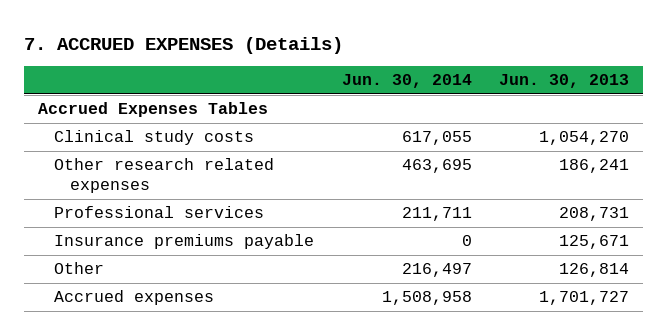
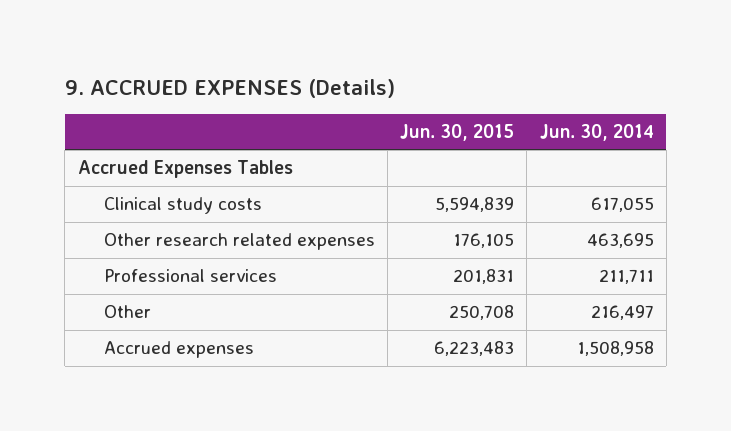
- 7. ACCRUED EXPENSES (Details)
+ 9. ACCRUED EXPENSES (Details)
- | Jun. 30, 2014 | Jun. 30, 2013
+ | Jun. 30, 2015 | Jun. 30, 2014
- Insurance premiums payable | 0 | 125,671

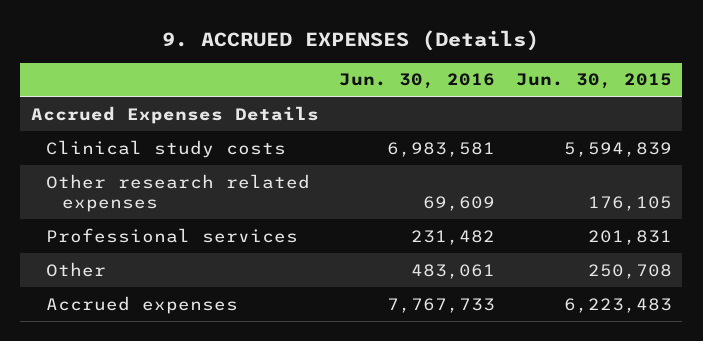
- | Jun. 30, 2015 | Jun. 30, 2014
+ | Jun. 30, 2016 | Jun. 30, 2015
- Accrued Expenses Tables
+ Accrued Expenses Details

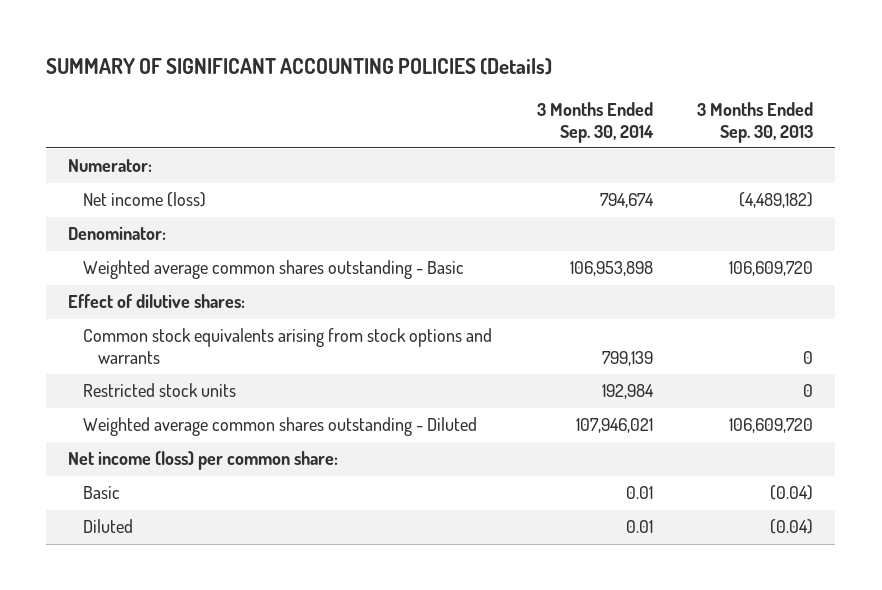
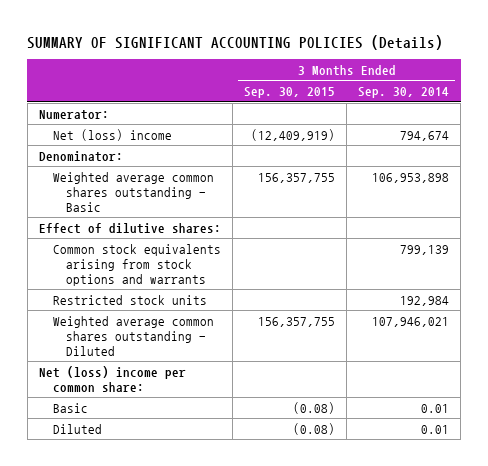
- | 3 Months Ended Sep. 30, 2014 | 3 Months Ended Sep. 30, 2013
+ | 3 Months Ended Sep. 30, 2015 | 3 Months Ended Sep. 30, 2014
- Net income (loss) | 794,674 | (4,489,182)
+ Net (loss) income | (12,409,919) | 794,674
- Net income (loss) per common share:
+ Net (loss) income per common share:

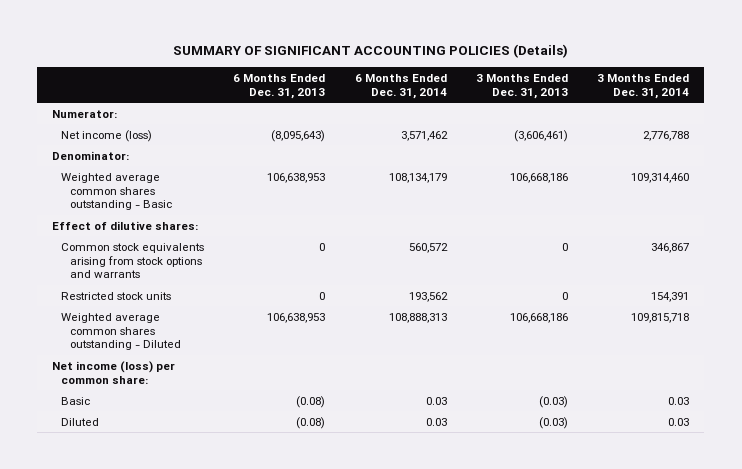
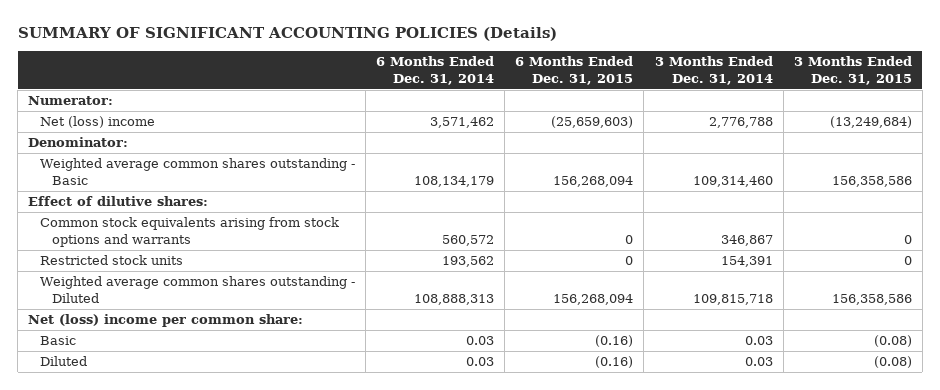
- | 6 Months Ended Dec. 31, 2013 | 6 Months Ended Dec. 31, 2014 | 3 Months Ended Dec. 31, 2013 | 3 Months Ended Dec. 31, 2014
+ | 6 Months Ended Dec. 31, 2014 | 6 Months Ended Dec. 31, 2015 | 3 Months Ended Dec. 31, 2014 | 3 Months Ended Dec. 31, 2015
- Net income (loss) | (8,095,643) | 3,571,462 | (3,606,461) | 2,776,788
+ Net (loss) income | 3,571,462 | (25,659,603) | 2,776,788 | (13,249,684)
- Net income (loss) per common share:
+ Net (loss) income per common share:

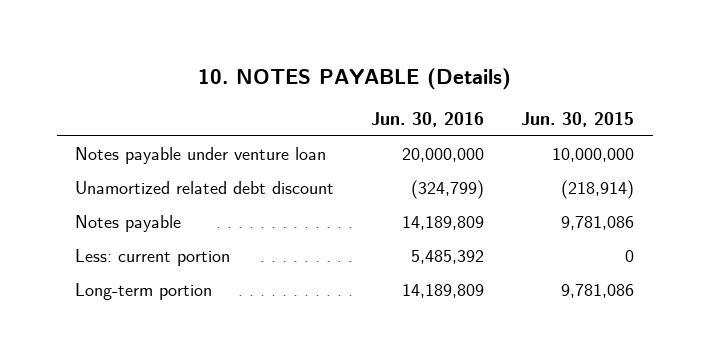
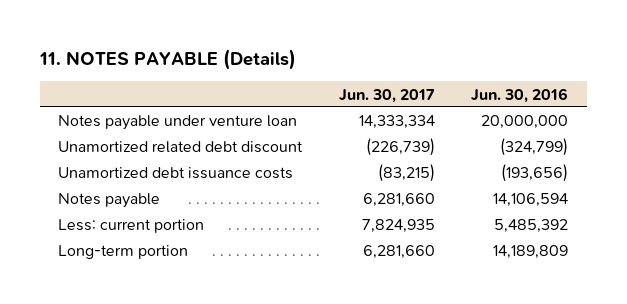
- 10. NOTES PAYABLE (Details)
+ 11. NOTES PAYABLE (Details)
- | Jun. 30, 2016 | Jun. 30, 2015
+ | Jun. 30, 2017 | Jun. 30, 2016
- Notes payable | 14,189,809 | 9,781,086
+ Unamortized debt issuance costs | (83,215) | (193,656)
+ Notes payable | 6,281,660 | 14,106,594

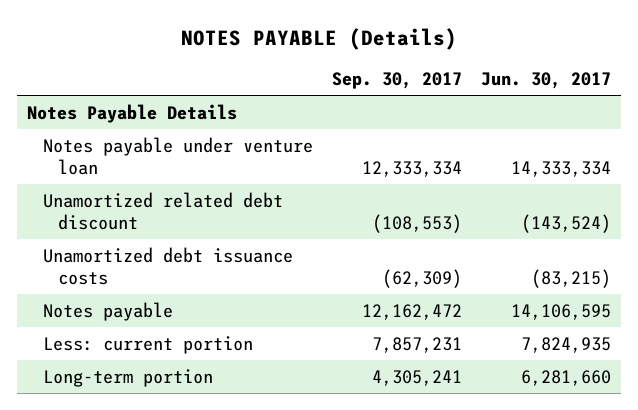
- 11. NOTES PAYABLE (Details)
+ NOTES PAYABLE (Details)
- | Jun. 30, 2017 | Jun. 30, 2016
+ | Sep. 30, 2017 | Jun. 30, 2017
+ Notes Payable Details
- Unamortized related debt discount | (226,739) | (324,799)
+ Unamortized related debt discount | (108,553) | (143,524)
- Notes payable | 6,281,660 | 14,106,594
+ Notes payable | 12,162,472 | 14,106,595

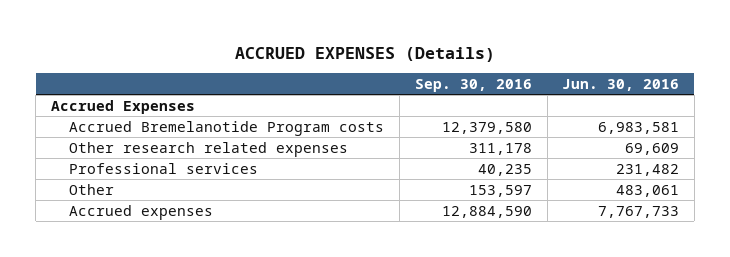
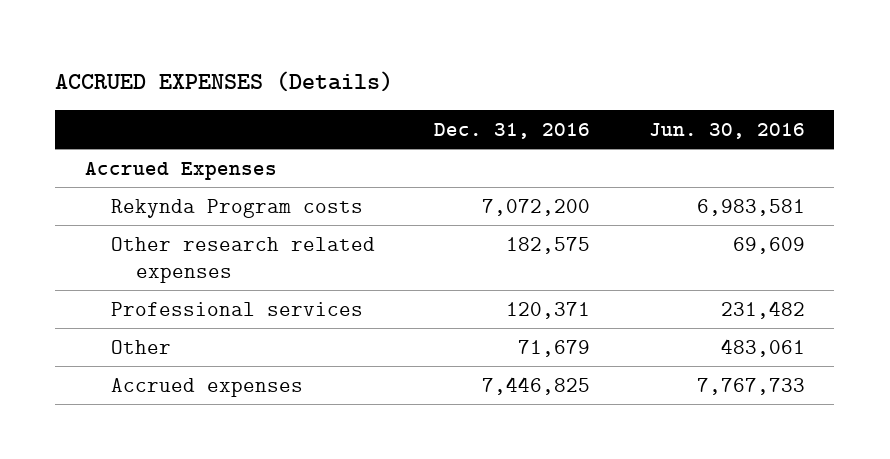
- | Sep. 30, 2016 | Jun. 30, 2016
+ | Dec. 31, 2016 | Jun. 30, 2016
- Accrued Bremelanotide Program costs | 12,379,580 | 6,983,581
+ Rekynda Program costs | 7,072,200 | 6,983,581

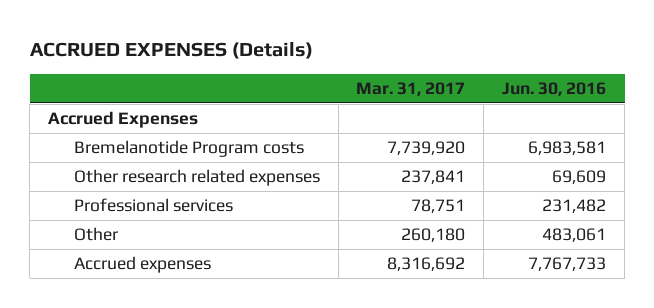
- | Dec. 31, 2016 | Jun. 30, 2016
+ | Mar. 31, 2017 | Jun. 30, 2016
- Rekynda Program costs | 7,072,200 | 6,983,581
+ Bremelanotide Program costs | 7,739,920 | 6,983,581

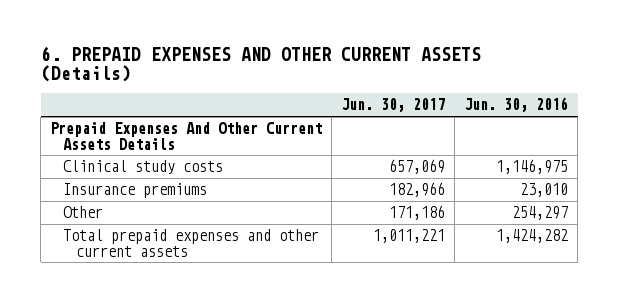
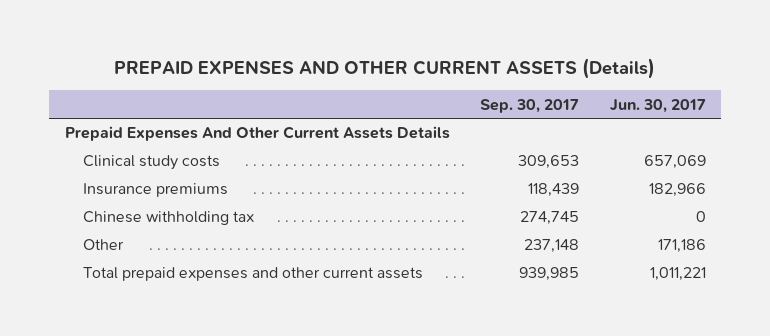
- 6. PREPAID EXPENSES AND OTHER CURRENT ASSETS (Details)
+ PREPAID EXPENSES AND OTHER CURRENT ASSETS (Details)
- | Jun. 30, 2017 | Jun. 30, 2016
+ | Sep. 30, 2017 | Jun. 30, 2017
+ Chinese withholding tax | 274,745 | 0

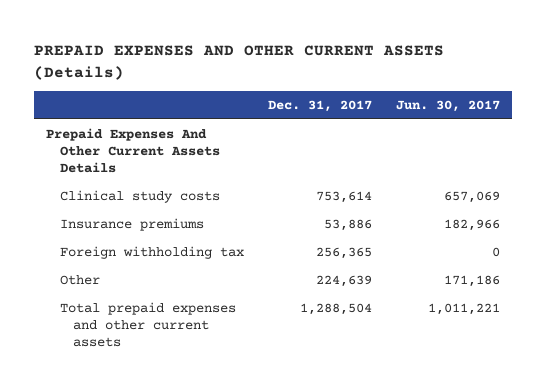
- | Sep. 30, 2017 | Jun. 30, 2017
+ | Dec. 31, 2017 | Jun. 30, 2017
- Chinese withholding tax | 274,745 | 0
+ Foreign withholding tax | 256,365 | 0

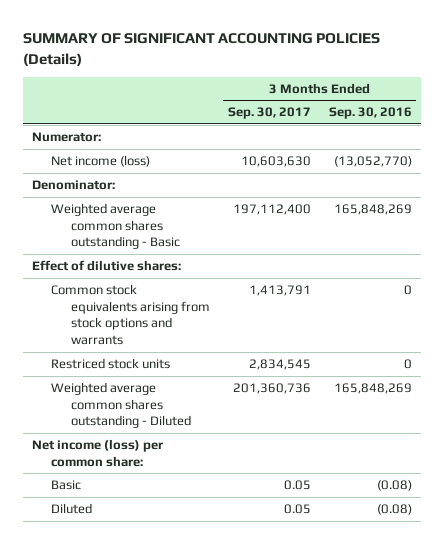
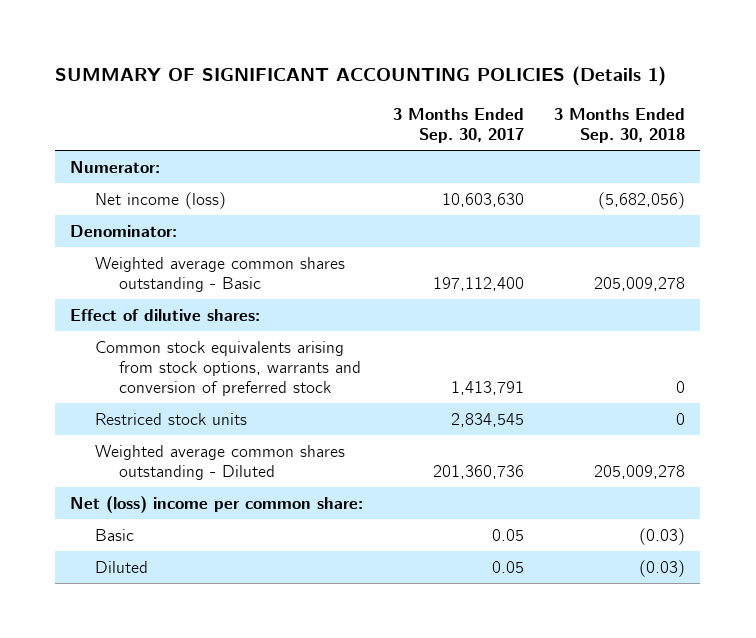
- SUMMARY OF SIGNIFICANT ACCOUNTING POLICIES (Details)
+ SUMMARY OF SIGNIFICANT ACCOUNTING POLICIES (Details 1)
- | 3 Months Ended Sep. 30, 2017 | 3 Months Ended Sep. 30, 2016
+ | 3 Months Ended Sep. 30, 2017 | 3 Months Ended Sep. 30, 2018
- Common stock equivalents arising from stock options and warrants | 1,413,791 | 0
+ Common stock equivalents arising from stock options, warrants and conversion of preferred stock | 1,413,791 | 0
- Net income (loss) per common share:
+ Net (loss) income per common share:

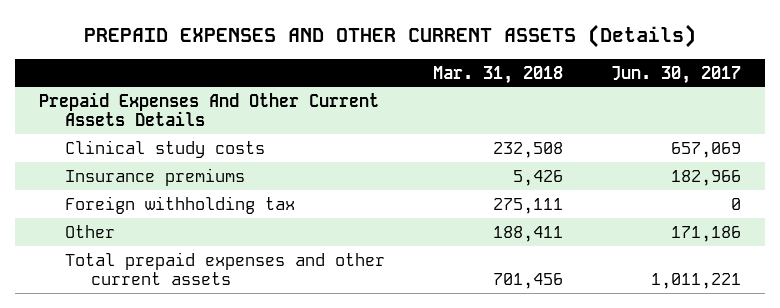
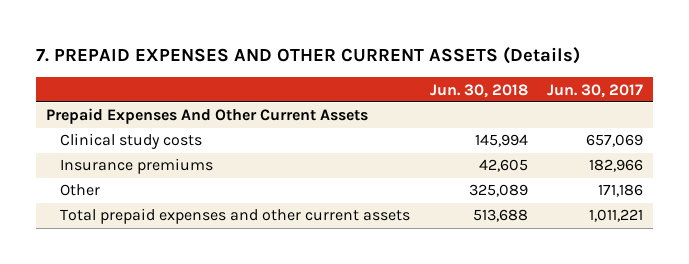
- PREPAID EXPENSES AND OTHER CURRENT ASSETS (Details)
+ 7. PREPAID EXPENSES AND OTHER CURRENT ASSETS (Details)
- | Mar. 31, 2018 | Jun. 30, 2017
+ | Jun. 30, 2018 | Jun. 30, 2017
- Prepaid Expenses And Other Current Assets Details
+ Prepaid Expenses And Other Current Assets
- Foreign withholding tax | 275,111 | 0

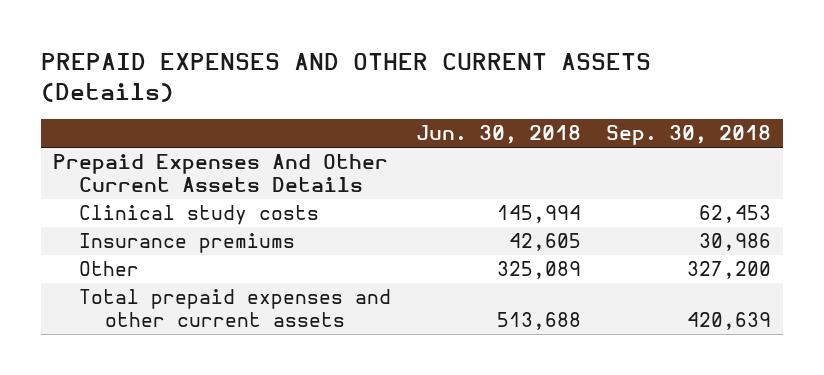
- 7. PREPAID EXPENSES AND OTHER CURRENT ASSETS (Details)
+ PREPAID EXPENSES AND OTHER CURRENT ASSETS (Details)
- | Jun. 30, 2018 | Jun. 30, 2017
+ | Jun. 30, 2018 | Sep. 30, 2018
- Prepaid Expenses And Other Current Assets
+ Prepaid Expenses And Other Current Assets Details

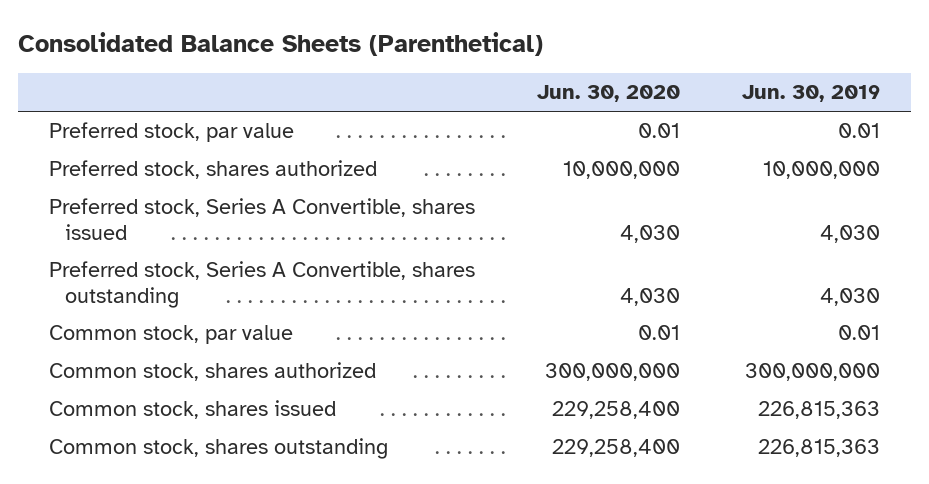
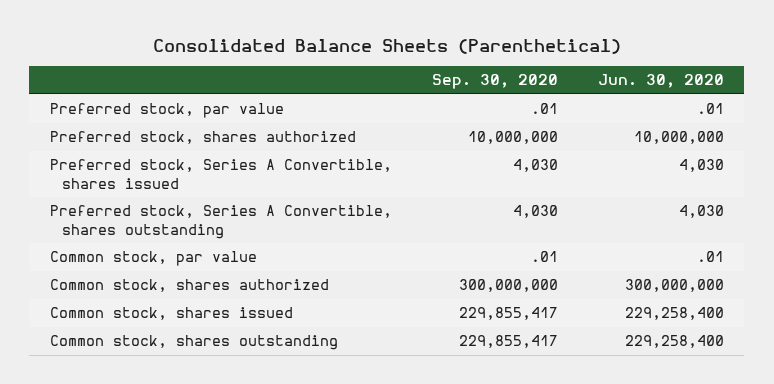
- | Jun. 30, 2020 | Jun. 30, 2019
+ | Sep. 30, 2020 | Jun. 30, 2020
- Preferred stock, par value | 0.01 | 0.01
+ Preferred stock, par value | .01 | .01
- Common stock, par value | 0.01 | 0.01
+ Common stock, par value | .01 | .01

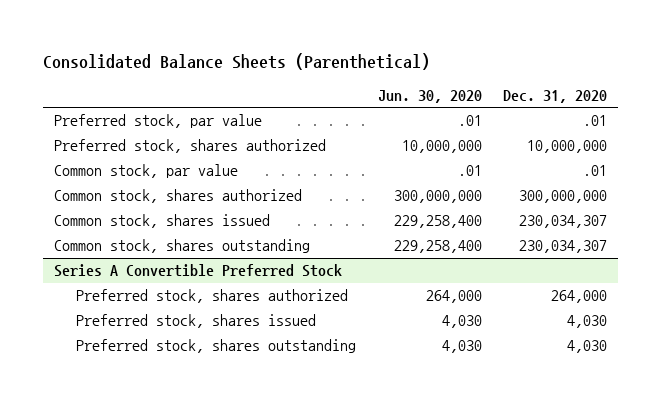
- | Sep. 30, 2020 | Jun. 30, 2020
+ | Jun. 30, 2020 | Dec. 31, 2020
- Preferred stock, Series A Convertible, shares issued | 4,030 | 4,030
- Preferred stock, Series A Convertible, shares outstanding | 4,030 | 4,030
+ Series A Convertible Preferred Stock
+ Preferred stock, shares authorized | 264,000 | 264,000
+ Preferred stock, shares issued | 4,030 | 4,030
+ Preferred stock, shares outstanding | 4,030 | 4,030

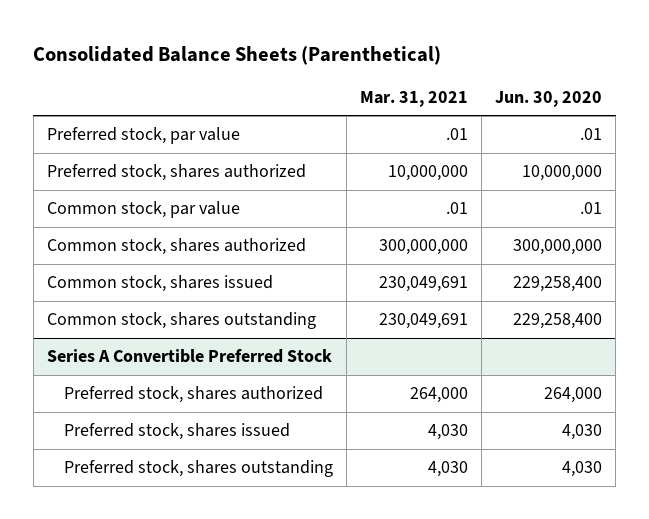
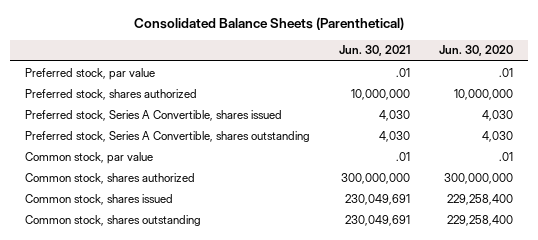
- | Mar. 31, 2021 | Jun. 30, 2020
+ | Jun. 30, 2021 | Jun. 30, 2020
+ Preferred stock, Series A Convertible, shares issued | 4,030 | 4,030
+ Preferred stock, Series A Convertible, shares outstanding | 4,030 | 4,030
- Series A Convertible Preferred Stock
- Preferred stock, shares authorized | 264,000 | 264,000
- Preferred stock, shares issued | 4,030 | 4,030
- Preferred stock, shares outstanding | 4,030 | 4,030

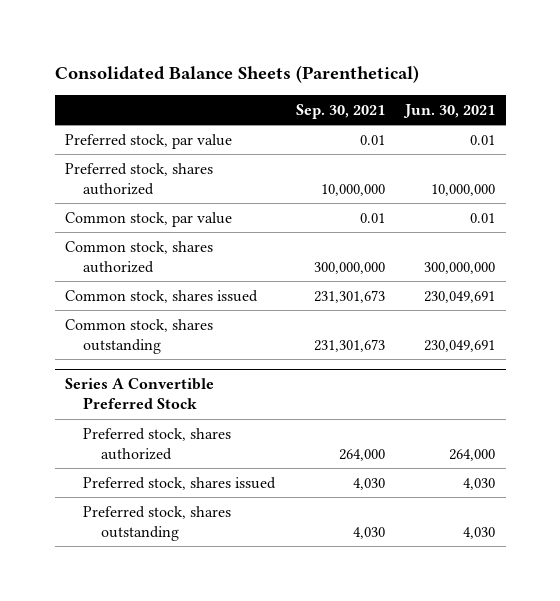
- | Jun. 30, 2021 | Jun. 30, 2020
+ | Sep. 30, 2021 | Jun. 30, 2021
- Preferred stock, par value | .01 | .01
+ Preferred stock, par value | 0.01 | 0.01
- Preferred stock, Series A Convertible, shares issued | 4,030 | 4,030
- Preferred stock, Series A Convertible, shares outstanding | 4,030 | 4,030
- Common stock, par value | .01 | .01
+ Common stock, par value | 0.01 | 0.01
+ Series A Convertible Preferred Stock
+ Preferred stock, shares authorized | 264,000 | 264,000
+ Preferred stock, shares issued | 4,030 | 4,030
+ Preferred stock, shares outstanding | 4,030 | 4,030

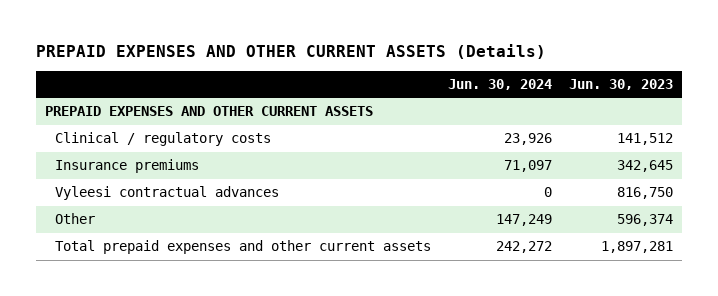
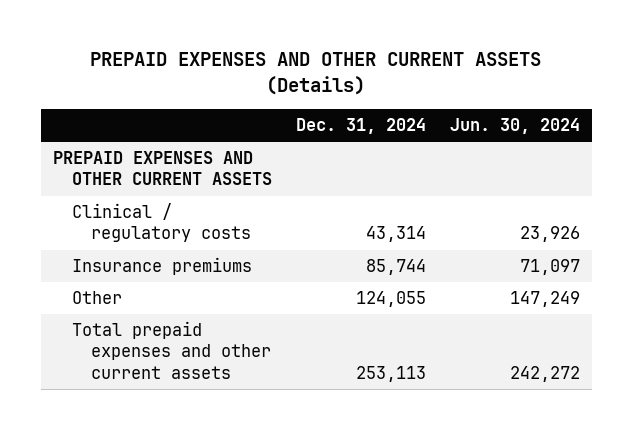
- | Jun. 30, 2024 | Jun. 30, 2023
+ | Dec. 31, 2024 | Jun. 30, 2024
- Vyleesi contractual advances | 0 | 816,750

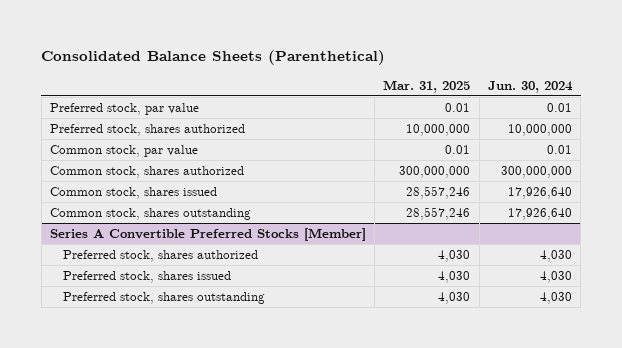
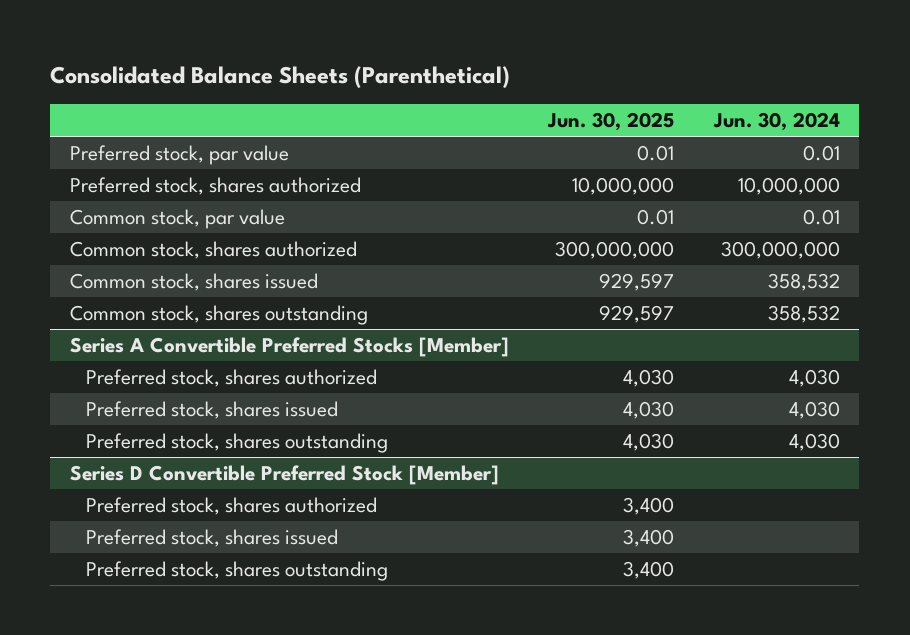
- | Mar. 31, 2025 | Jun. 30, 2024
+ | Jun. 30, 2025 | Jun. 30, 2024
- Common stock, shares issued | 28,557,246 | 17,926,640
- Common stock, shares outstanding | 28,557,246 | 17,926,640
+ Common stock, shares issued | 929,597 | 358,532
+ Common stock, shares outstanding | 929,597 | 358,532
+ Series D Convertible Preferred Stock [Member]
+ Preferred stock, shares authorized | 3,400 |
+ Preferred stock, shares issued | 3,400 |
+ Preferred stock, shares outstanding | 3,400 |

